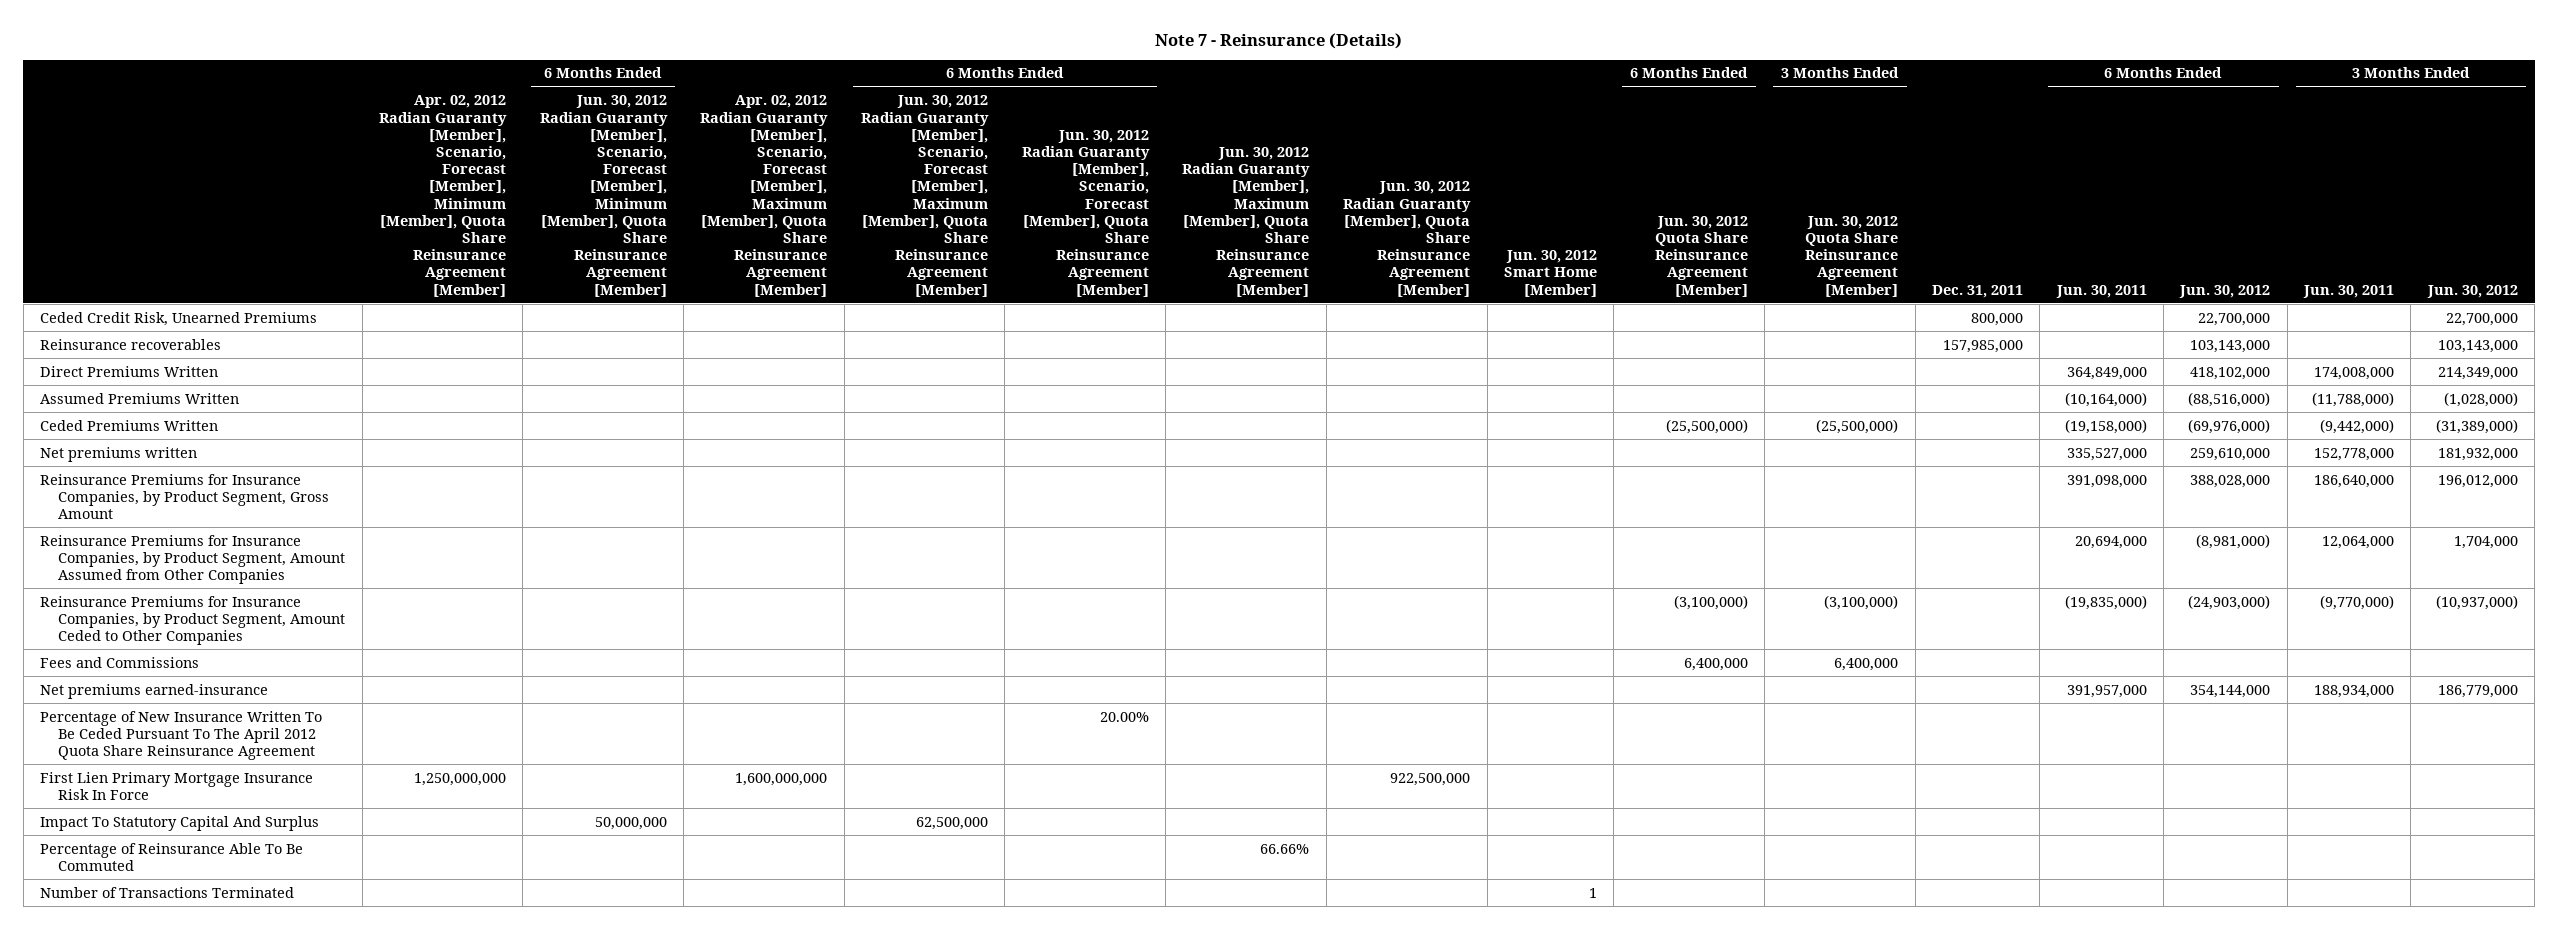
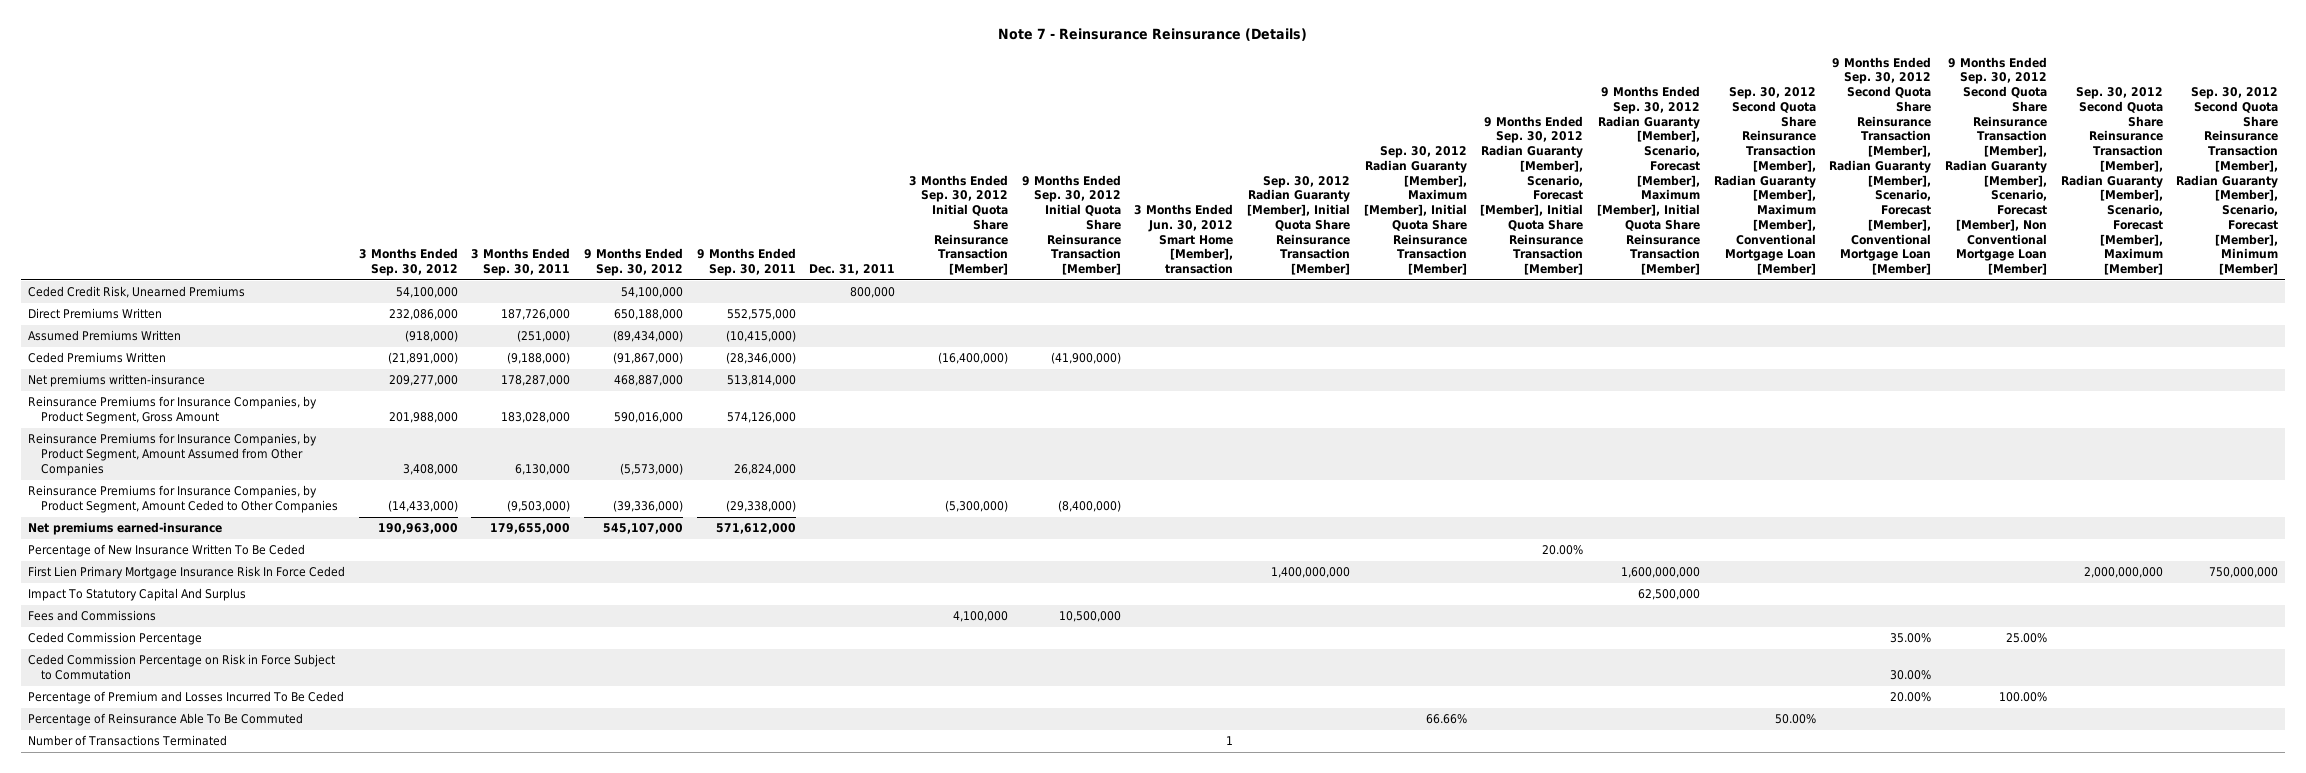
- Note 7 - Reinsurance (Details)
+ Note 7 - Reinsurance Reinsurance (Details)
- | Apr. 02, 2012 Radian Guaranty [Member], Scenario, Forecast [Member], Minimum [Member], Quota Share Reinsurance Agreement [Member] | 6 Months Ended Jun. 30, 2012 Radian Guaranty [Member], Scenario, Forecast [Member], Minimum [Member], Quota Share Reinsurance Agreement [Member] | Apr. 02, 2012 Radian Guaranty [Member], Scenario, Forecast [Member], Maximum [Member], Quota Share Reinsurance Agreement [Member] | 6 Months Ended Jun. 30, 2012 Radian Guaranty [Member], Scenario, Forecast [Member], Maximum [Member], Quota Share Reinsurance Agreement [Member] | 6 Months Ended Jun. 30, 2012 Radian Guaranty [Member], Scenario, Forecast [Member], Quota Share Reinsurance Agreement [Member] | Jun. 30, 2012 Radian Guaranty [Member], Maximum [Member], Quota Share Reinsurance Agreement [Member] | Jun. 30, 2012 Radian Guaranty [Member], Quota Share Reinsurance Agreement [Member] | Jun. 30, 2012 Smart Home [Member] | 6 Months Ended Jun. 30, 2012 Quota Share Reinsurance Agreement [Member] | 3 Months Ended Jun. 30, 2012 Quota Share Reinsurance Agreement [Member] | Dec. 31, 2011 | 6 Months Ended Jun. 30, 2011 | 6 Months Ended Jun. 30, 2012 | 3 Months Ended Jun. 30, 2011 | 3 Months Ended Jun. 30, 2012
+ | 3 Months Ended Sep. 30, 2012 | 3 Months Ended Sep. 30, 2011 | 9 Months Ended Sep. 30, 2012 | 9 Months Ended Sep. 30, 2011 | Dec. 31, 2011 | 3 Months Ended Sep. 30, 2012 Initial Quota Share Reinsurance Transaction [Member] | 9 Months Ended Sep. 30, 2012 Initial Quota Share Reinsurance Transaction [Member] | 3 Months Ended Jun. 30, 2012 Smart Home [Member], transaction | Sep. 30, 2012 Radian Guaranty [Member], Initial Quota Share Reinsurance Transaction [Member] | Sep. 30, 2012 Radian Guaranty [Member], Maximum [Member], Initial Quota Share Reinsurance Transaction [Member] | 9 Months Ended Sep. 30, 2012 Radian Guaranty [Member], Scenario, Forecast [Member], Initial Quota Share Reinsurance Transaction [Member] | 9 Months Ended Sep. 30, 2012 Radian Guaranty [Member], Scenario, Forecast [Member], Maximum [Member], Initial Quota Share Reinsurance Transaction [Member] | Sep. 30, 2012 Second Quota Share Reinsurance Transaction [Member], Radian Guaranty [Member], Maximum [Member], Conventional Mortgage Loan [Member] | 9 Months Ended Sep. 30, 2012 Second Quota Share Reinsurance Transaction [Member], Radian Guaranty [Member], Scenario, Forecast [Member], Conventional Mortgage Loan [Member] | 9 Months Ended Sep. 30, 2012 Second Quota Share Reinsurance Transaction [Member], Radian Guaranty [Member], Scenario, Forecast [Member], Non Conventional Mortgage Loan [Member] | Sep. 30, 2012 Second Quota Share Reinsurance Transaction [Member], Radian Guaranty [Member], Scenario, Forecast [Member], Maximum [Member] | Sep. 30, 2012 Second Quota Share Reinsurance Transaction [Member], Radian Guaranty [Member], Scenario, Forecast [Member], Minimum [Member]
- Reinsurance recoverables | | | | | | | | | | | 157,985,000 | | 103,143,000 | | 103,143,000
- Net premiums written | | | | | | | | | | | | 335,527,000 | 259,610,000 | 152,778,000 | 181,932,000
+ Net premiums written-insurance | 209,277,000 | 178,287,000 | 468,887,000 | 513,814,000 | | | | | | | | | | | | |
- Percentage of New Insurance Written To Be Ceded Pursuant To The April 2012 Quota Share Reinsurance Agreement | | | | | 20.00% | | | | | | | | | |
- First Lien Primary Mortgage Insurance Risk In Force | 1,250,000,000 | | 1,600,000,000 | | | | 922,500,000 | | | | | | | |
+ Percentage of New Insurance Written To Be Ceded | | | | | | | | | | | 20.00% | | | | | |
+ First Lien Primary Mortgage Insurance Risk In Force Ceded | | | | | | | | | 1,400,000,000 | | | 1,600,000,000 | | | | 2,000,000,000 | 750,000,000
moved down: Fees and Commissions | | | | | | 4,100,000 | 10,500,000 | | | | | | | | | |
+ Ceded Commission Percentage | | | | | | | | | | | | | | 35.00% | 25.00% | |
+ Ceded Commission Percentage on Risk in Force Subject to Commutation | | | | | | | | | | | | | | 30.00% | | |
+ Percentage of Premium and Losses Incurred To Be Ceded | | | | | | | | | | | | | | 20.00% | 100.00% | |

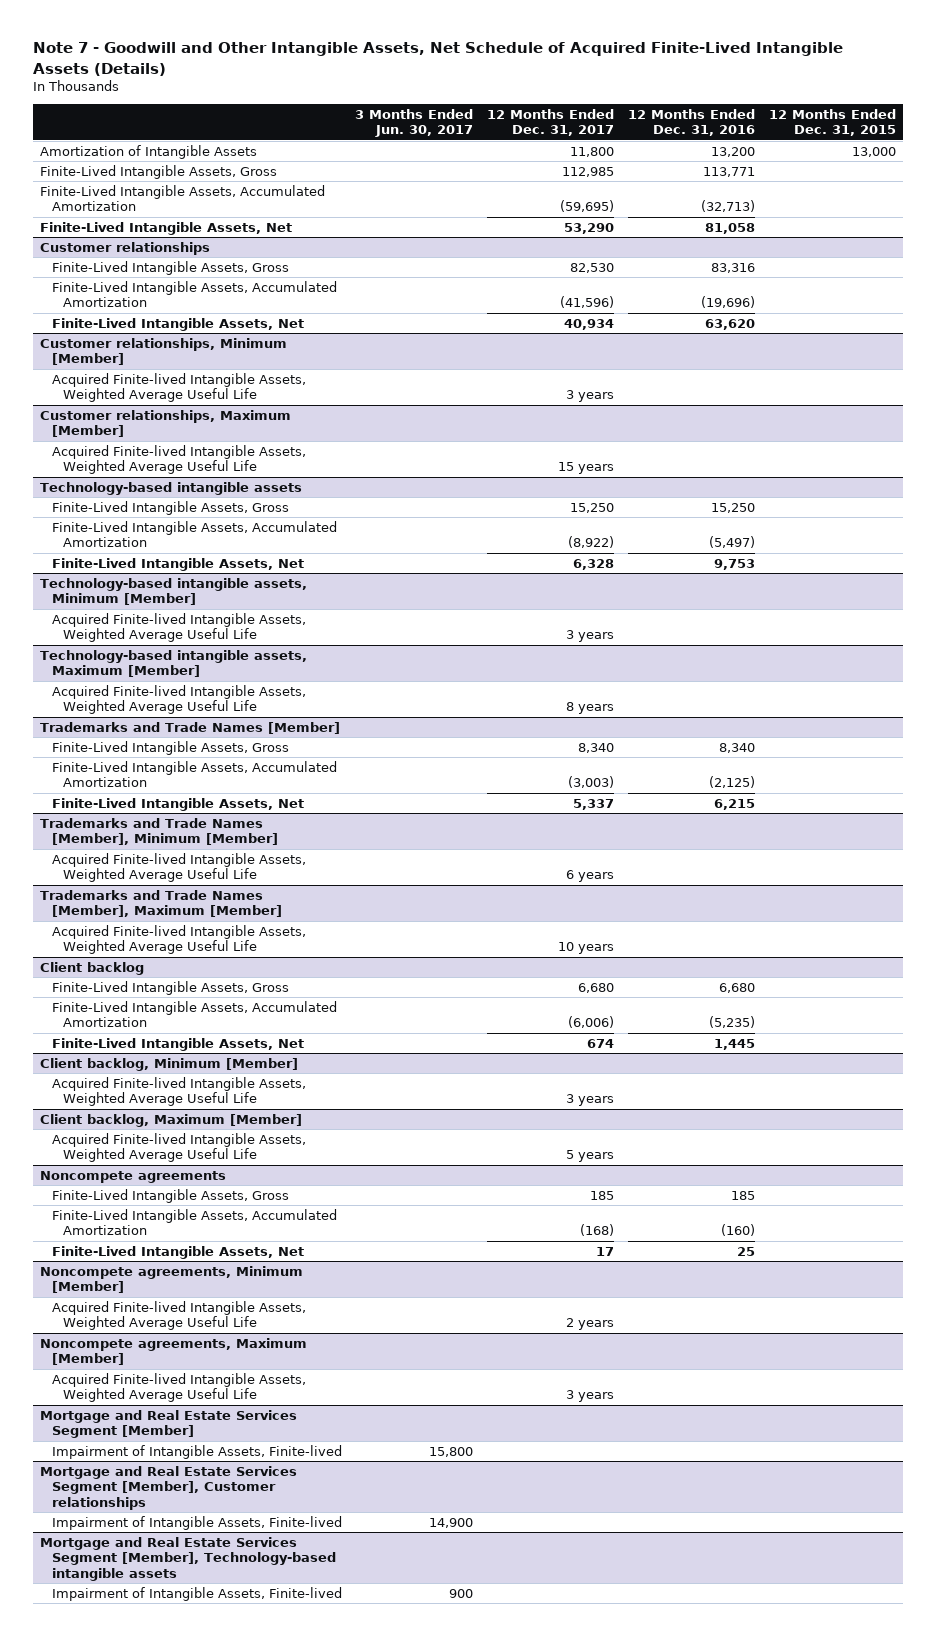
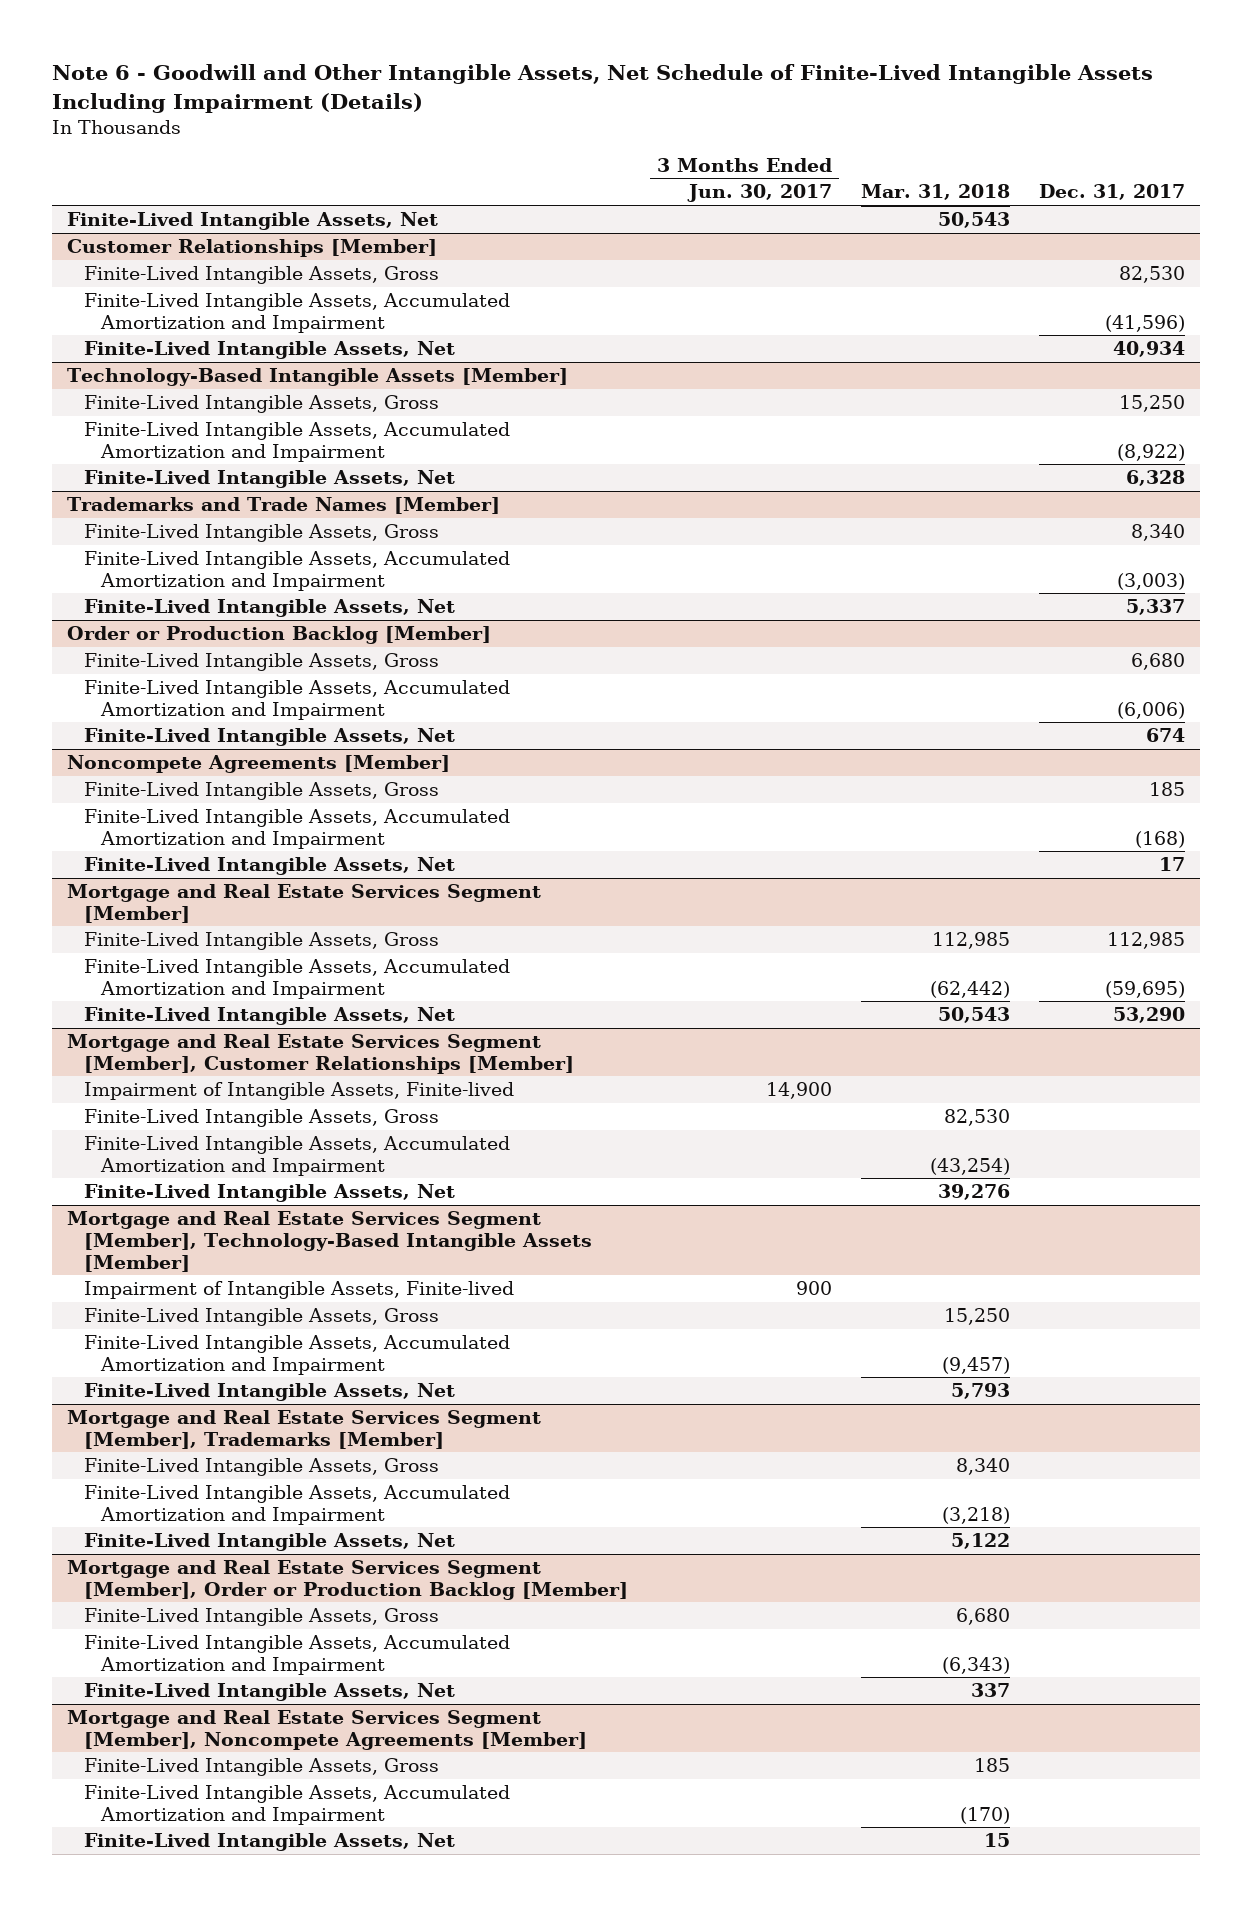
- Note 7 - Goodwill and Other Intangible Assets, Net Schedule of Acquired Finite-Lived Intangible Assets (Details)
+ Note 6 - Goodwill and Other Intangible Assets, Net Schedule of Finite-Lived Intangible Assets Including Impairment (Details)
- | 3 Months Ended Jun. 30, 2017 | 12 Months Ended Dec. 31, 2017 | 12 Months Ended Dec. 31, 2016 | 12 Months Ended Dec. 31, 2015
+ | 3 Months Ended Jun. 30, 2017 | Mar. 31, 2018 | Dec. 31, 2017
- Amortization of Intangible Assets | | 11,800 | 13,200 | 13,000
- Finite-Lived Intangible Assets, Gross | | 112,985 | 113,771 |
- Finite-Lived Intangible Assets, Accumulated Amortization | | (59,695) | (32,713) |
- Customer relationships
+ Customer Relationships [Member]
- Finite-Lived Intangible Assets, Accumulated Amortization | | (41,596) | (19,696) |
+ Finite-Lived Intangible Assets, Accumulated Amortization and Impairment | | | (41,596)
- Customer relationships, Minimum [Member]
- Acquired Finite-lived Intangible Assets, Weighted Average Useful Life | | 3 years | |
- Customer relationships, Maximum [Member]
- Acquired Finite-lived Intangible Assets, Weighted Average Useful Life | | 15 years | |
- Technology-based intangible assets
+ Technology-Based Intangible Assets [Member]
- Finite-Lived Intangible Assets, Accumulated Amortization | | (8,922) | (5,497) |
+ Finite-Lived Intangible Assets, Accumulated Amortization and Impairment | | | (8,922)
- Technology-based intangible assets, Minimum [Member]
- Acquired Finite-lived Intangible Assets, Weighted Average Useful Life | | 3 years | |
- Technology-based intangible assets, Maximum [Member]
- Acquired Finite-lived Intangible Assets, Weighted Average Useful Life | | 8 years | |
@ Trademarks and Trade Names [Member]
- Finite-Lived Intangible Assets, Accumulated Amortization | | (3,003) | (2,125) |
+ Finite-Lived Intangible Assets, Accumulated Amortization and Impairment | | | (3,003)
- Trademarks and Trade Names [Member], Minimum [Member]
- Acquired Finite-lived Intangible Assets, Weighted Average Useful Life | | 6 years | |
- Trademarks and Trade Names [Member], Maximum [Member]
- Acquired Finite-lived Intangible Assets, Weighted Average Useful Life | | 10 years | |
- Client backlog
+ Order or Production Backlog [Member]
- Finite-Lived Intangible Assets, Accumulated Amortization | | (6,006) | (5,235) |
+ Finite-Lived Intangible Assets, Accumulated Amortization and Impairment | | | (6,006)
- Client backlog, Minimum [Member]
- Acquired Finite-lived Intangible Assets, Weighted Average Useful Life | | 3 years | |
- Client backlog, Maximum [Member]
- Acquired Finite-lived Intangible Assets, Weighted Average Useful Life | | 5 years | |
- Noncompete agreements
+ Noncompete Agreements [Member]
- Finite-Lived Intangible Assets, Accumulated Amortization | | (168) | (160) |
+ Finite-Lived Intangible Assets, Accumulated Amortization and Impairment | | | (168)
- Noncompete agreements, Minimum [Member]
- Acquired Finite-lived Intangible Assets, Weighted Average Useful Life | | 2 years | |
- Noncompete agreements, Maximum [Member]
- Acquired Finite-lived Intangible Assets, Weighted Average Useful Life | | 3 years | |
@ Mortgage and Real Estate Services Segment [Member]
- Impairment of Intangible Assets, Finite-lived | 15,800 | | |
- Mortgage and Real Estate Services Segment [Member], Customer relationships
@ Mortgage and Real Estate Services Segment [Member]
+ Finite-Lived Intangible Assets, Gross | | 112,985 | 112,985
+ Finite-Lived Intangible Assets, Accumulated Amortization and Impairment | | (62,442) | (59,695)
+ Finite-Lived Intangible Assets, Net | | 50,543 | 53,290
+ Mortgage and Real Estate Services Segment [Member], Customer Relationships [Member]
- Mortgage and Real Estate Services Segment [Member], Technology-based intangible assets
+ Finite-Lived Intangible Assets, Gross | | 82,530 |
+ Finite-Lived Intangible Assets, Accumulated Amortization and Impairment | | (43,254) |
+ Finite-Lived Intangible Assets, Net | | 39,276 |
+ Mortgage and Real Estate Services Segment [Member], Technology-Based Intangible Assets [Member]
+ Finite-Lived Intangible Assets, Gross | | 15,250 |
+ Finite-Lived Intangible Assets, Accumulated Amortization and Impairment | | (9,457) |
+ Finite-Lived Intangible Assets, Net | | 5,793 |
+ Mortgage and Real Estate Services Segment [Member], Trademarks [Member]
+ Finite-Lived Intangible Assets, Gross | | 8,340 |
+ Finite-Lived Intangible Assets, Accumulated Amortization and Impairment | | (3,218) |
+ Finite-Lived Intangible Assets, Net | | 5,122 |
+ Mortgage and Real Estate Services Segment [Member], Order or Production Backlog [Member]
+ Finite-Lived Intangible Assets, Gross | | 6,680 |
+ Finite-Lived Intangible Assets, Accumulated Amortization and Impairment | | (6,343) |
+ Finite-Lived Intangible Assets, Net | | 337 |
+ Mortgage and Real Estate Services Segment [Member], Noncompete Agreements [Member]
+ Finite-Lived Intangible Assets, Gross | | 185 |
+ Finite-Lived Intangible Assets, Accumulated Amortization and Impairment | | (170) |
+ Finite-Lived Intangible Assets, Net | | 15 |

